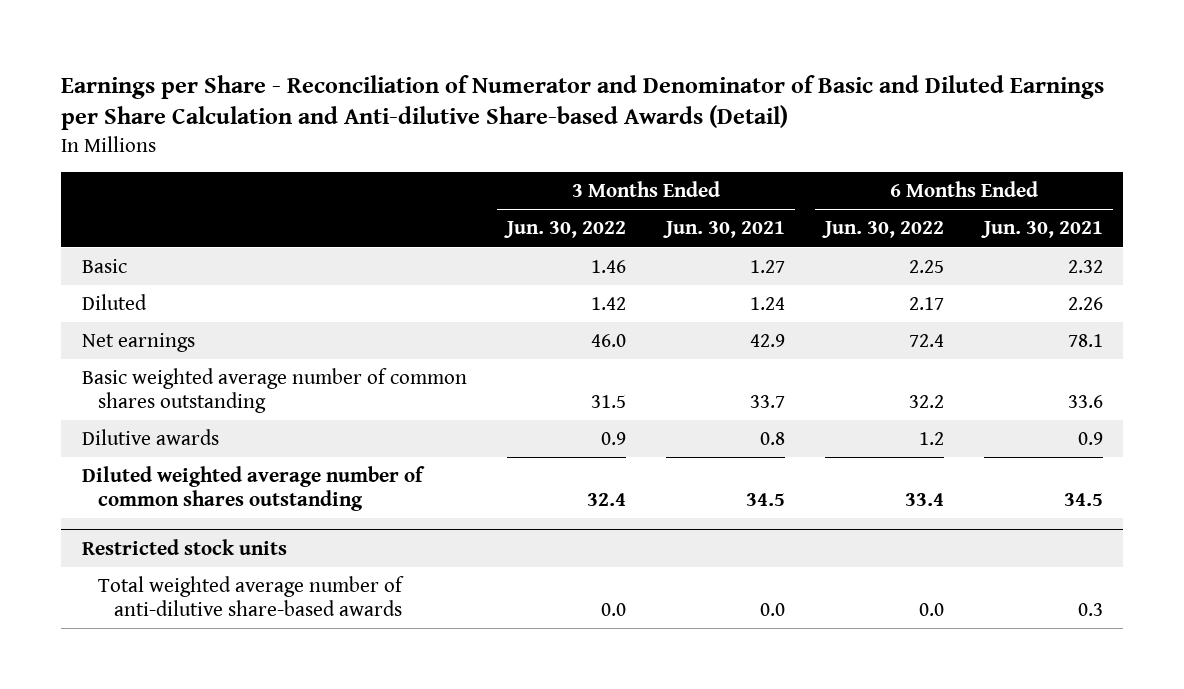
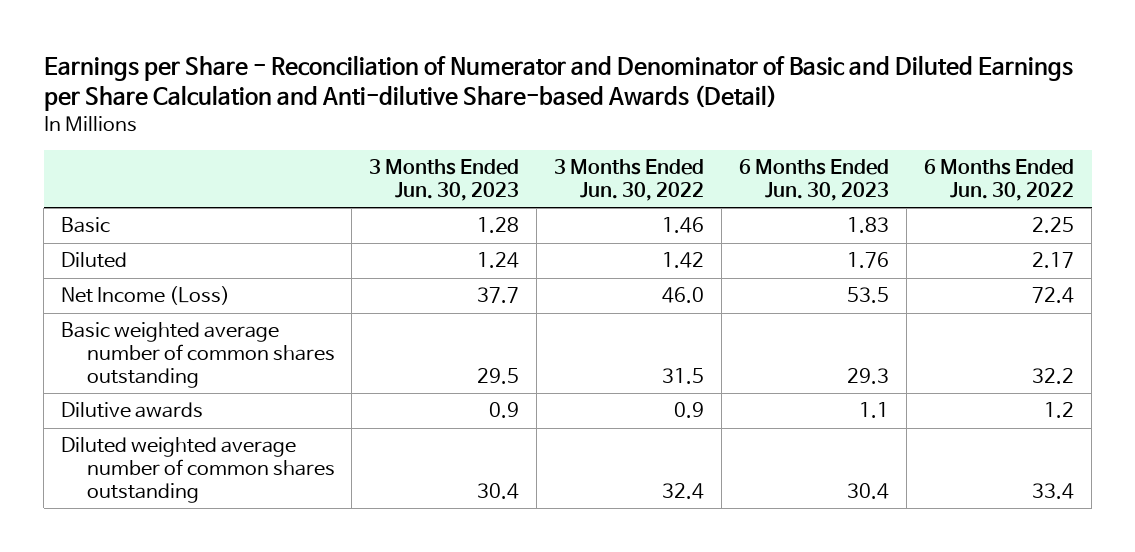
- | 3 Months Ended Jun. 30, 2022 | 3 Months Ended Jun. 30, 2021 | 6 Months Ended Jun. 30, 2022 | 6 Months Ended Jun. 30, 2021
+ | 3 Months Ended Jun. 30, 2023 | 3 Months Ended Jun. 30, 2022 | 6 Months Ended Jun. 30, 2023 | 6 Months Ended Jun. 30, 2022
- Net earnings | 46.0 | 42.9 | 72.4 | 78.1
+ Net Income (Loss) | 37.7 | 46.0 | 53.5 | 72.4
- Restricted stock units
- Total weighted average number of anti-dilutive share-based awards | 0.0 | 0.0 | 0.0 | 0.3

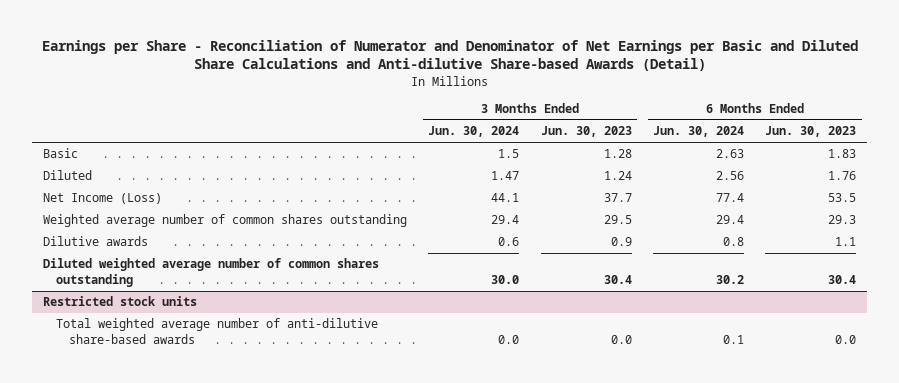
- Earnings per Share - Reconciliation of Numerator and Denominator of Basic and Diluted Earnings per Share Calculation and Anti-dilutive Share-based Awards (Detail)
+ Earnings per Share - Reconciliation of Numerator and Denominator of Net Earnings per Basic and Diluted Share Calculations and Anti-dilutive Share-based Awards (Detail)
- | 3 Months Ended Jun. 30, 2023 | 3 Months Ended Jun. 30, 2022 | 6 Months Ended Jun. 30, 2023 | 6 Months Ended Jun. 30, 2022
+ | 3 Months Ended Jun. 30, 2024 | 3 Months Ended Jun. 30, 2023 | 6 Months Ended Jun. 30, 2024 | 6 Months Ended Jun. 30, 2023
- Basic weighted average number of common shares outstanding | 29.5 | 31.5 | 29.3 | 32.2
+ Weighted average number of common shares outstanding | 29.4 | 29.5 | 29.4 | 29.3
+ Restricted stock units
+ Total weighted average number of anti-dilutive share-based awards | 0.0 | 0.0 | 0.1 | 0.0

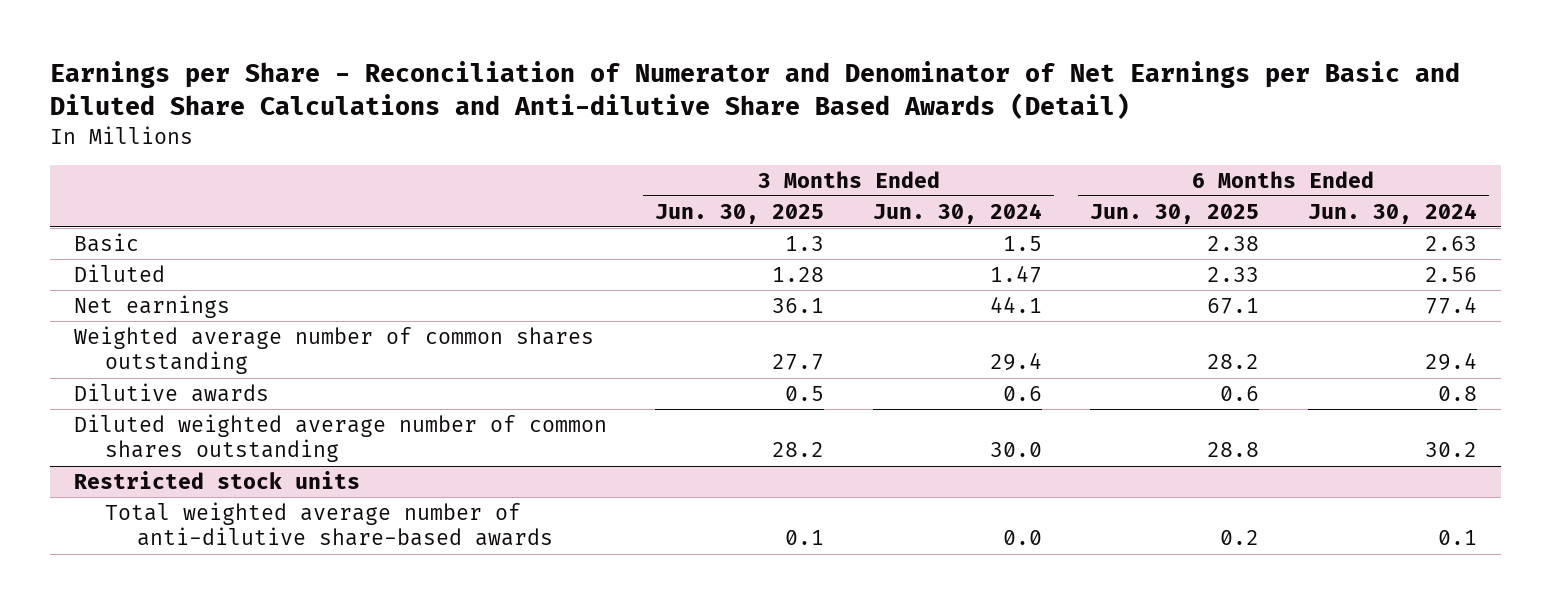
- Earnings per Share - Reconciliation of Numerator and Denominator of Net Earnings per Basic and Diluted Share Calculations and Anti-dilutive Share-based Awards (Detail)
+ Earnings per Share - Reconciliation of Numerator and Denominator of Net Earnings per Basic and Diluted Share Calculations and Anti-dilutive Share Based Awards (Detail)
- | 3 Months Ended Jun. 30, 2024 | 3 Months Ended Jun. 30, 2023 | 6 Months Ended Jun. 30, 2024 | 6 Months Ended Jun. 30, 2023
+ | 3 Months Ended Jun. 30, 2025 | 3 Months Ended Jun. 30, 2024 | 6 Months Ended Jun. 30, 2025 | 6 Months Ended Jun. 30, 2024
- Net Income (Loss) | 44.1 | 37.7 | 77.4 | 53.5
+ Net earnings | 36.1 | 44.1 | 67.1 | 77.4

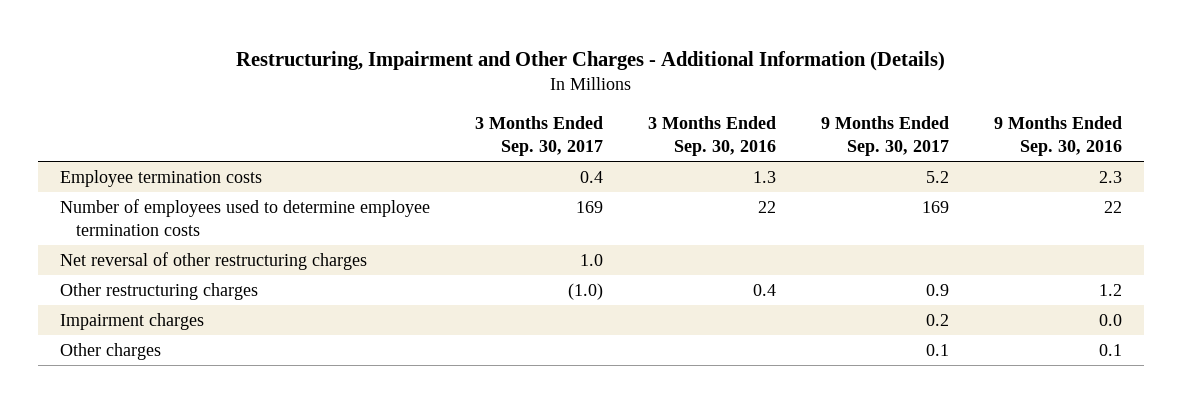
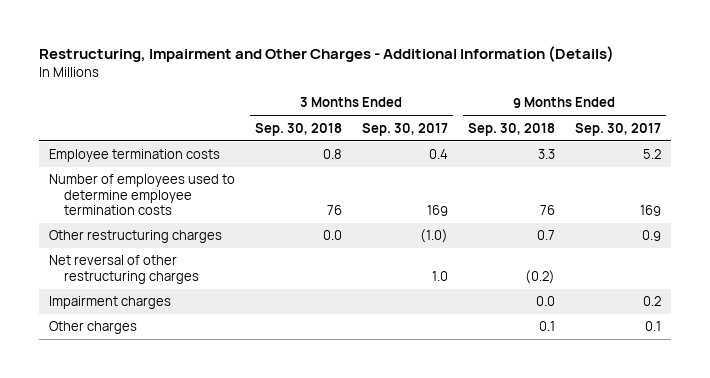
- | 3 Months Ended Sep. 30, 2017 | 3 Months Ended Sep. 30, 2016 | 9 Months Ended Sep. 30, 2017 | 9 Months Ended Sep. 30, 2016
+ | 3 Months Ended Sep. 30, 2018 | 3 Months Ended Sep. 30, 2017 | 9 Months Ended Sep. 30, 2018 | 9 Months Ended Sep. 30, 2017
moved down: Net reversal of other restructuring charges | | 1.0 | (0.2) |

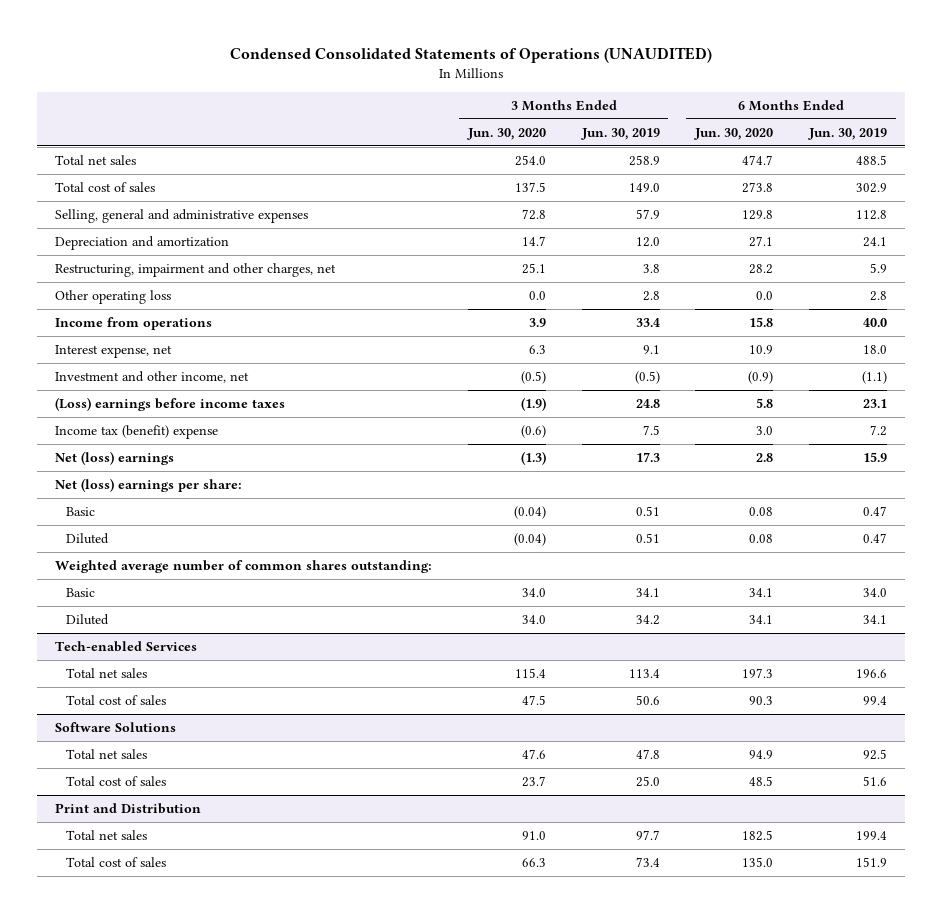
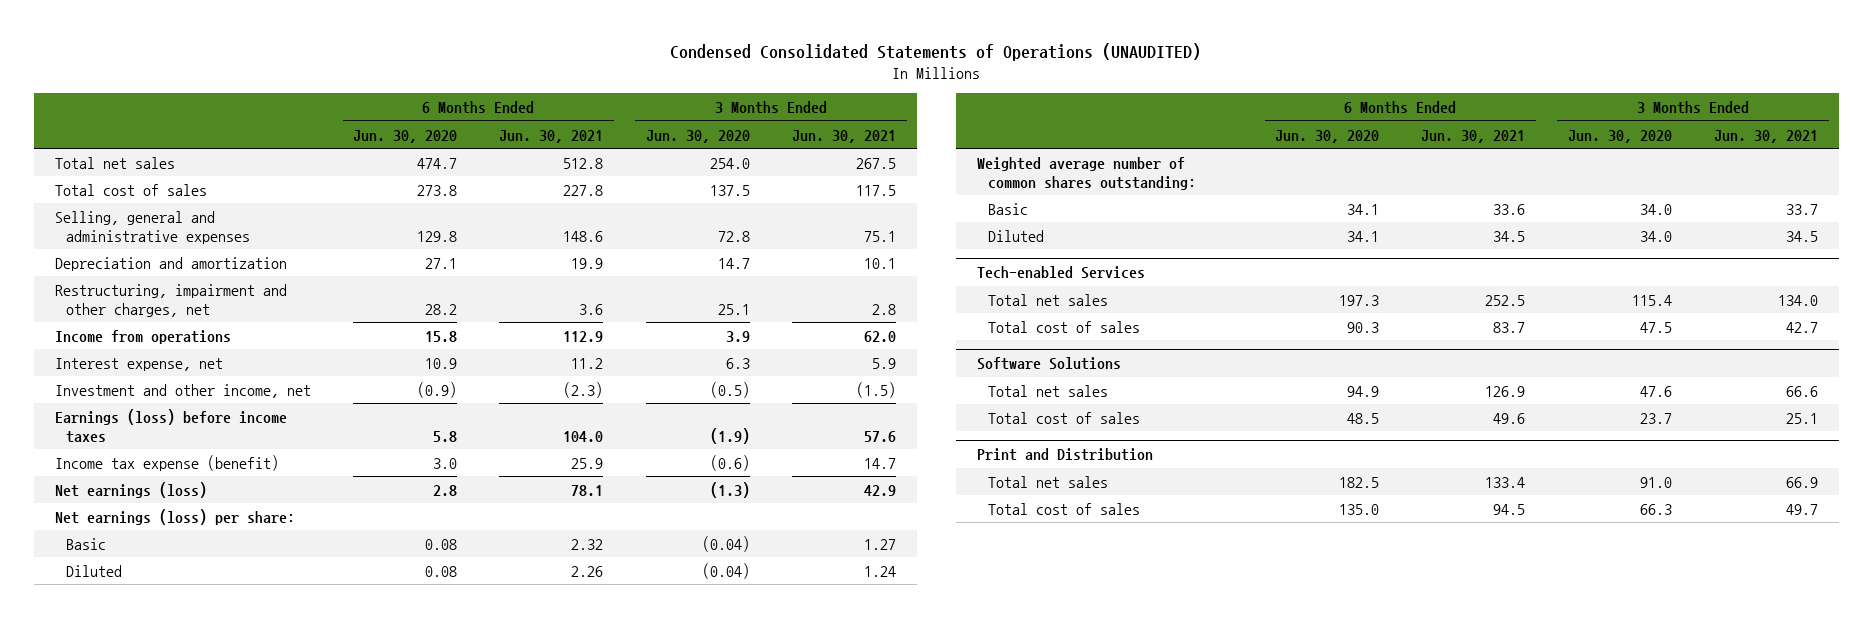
- | 3 Months Ended Jun. 30, 2020 | 3 Months Ended Jun. 30, 2019 | 6 Months Ended Jun. 30, 2020 | 6 Months Ended Jun. 30, 2019
+ | 6 Months Ended Jun. 30, 2020 | 6 Months Ended Jun. 30, 2021 | 3 Months Ended Jun. 30, 2020 | 3 Months Ended Jun. 30, 2021
- Other operating loss | 0.0 | 2.8 | 0.0 | 2.8
- (Loss) earnings before income taxes | (1.9) | 24.8 | 5.8 | 23.1
- Income tax (benefit) expense | (0.6) | 7.5 | 3.0 | 7.2
- Net (loss) earnings | (1.3) | 17.3 | 2.8 | 15.9
- Net (loss) earnings per share:
+ Earnings (loss) before income taxes | 5.8 | 104.0 | (1.9) | 57.6
+ Income tax expense (benefit) | 3.0 | 25.9 | (0.6) | 14.7
+ Net earnings (loss) | 2.8 | 78.1 | (1.3) | 42.9
+ Net earnings (loss) per share:

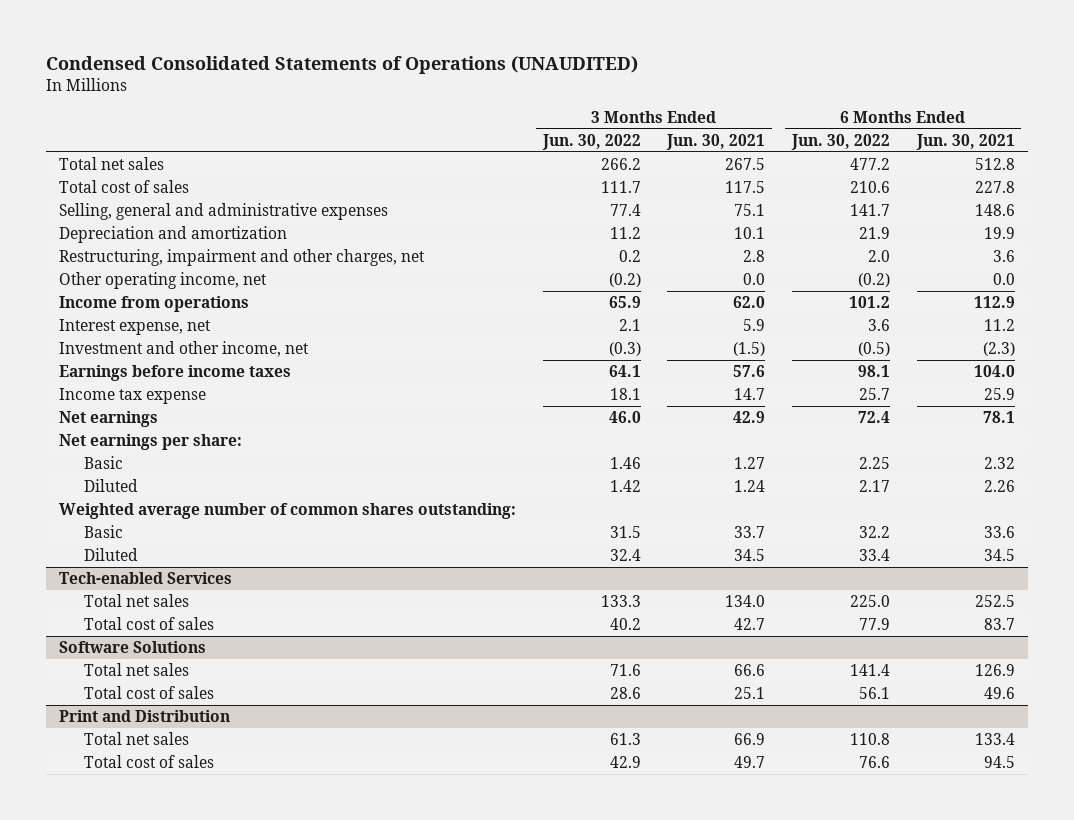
- | 6 Months Ended Jun. 30, 2020 | 6 Months Ended Jun. 30, 2021 | 3 Months Ended Jun. 30, 2020 | 3 Months Ended Jun. 30, 2021
+ | 3 Months Ended Jun. 30, 2022 | 3 Months Ended Jun. 30, 2021 | 6 Months Ended Jun. 30, 2022 | 6 Months Ended Jun. 30, 2021
+ Other operating income, net | (0.2) | 0.0 | (0.2) | 0.0
- Earnings (loss) before income taxes | 5.8 | 104.0 | (1.9) | 57.6
- Income tax expense (benefit) | 3.0 | 25.9 | (0.6) | 14.7
- Net earnings (loss) | 2.8 | 78.1 | (1.3) | 42.9
- Net earnings (loss) per share:
+ Earnings before income taxes | 64.1 | 57.6 | 98.1 | 104.0
+ Income tax expense | 18.1 | 14.7 | 25.7 | 25.9
+ Net earnings | 46.0 | 42.9 | 72.4 | 78.1
+ Net earnings per share:

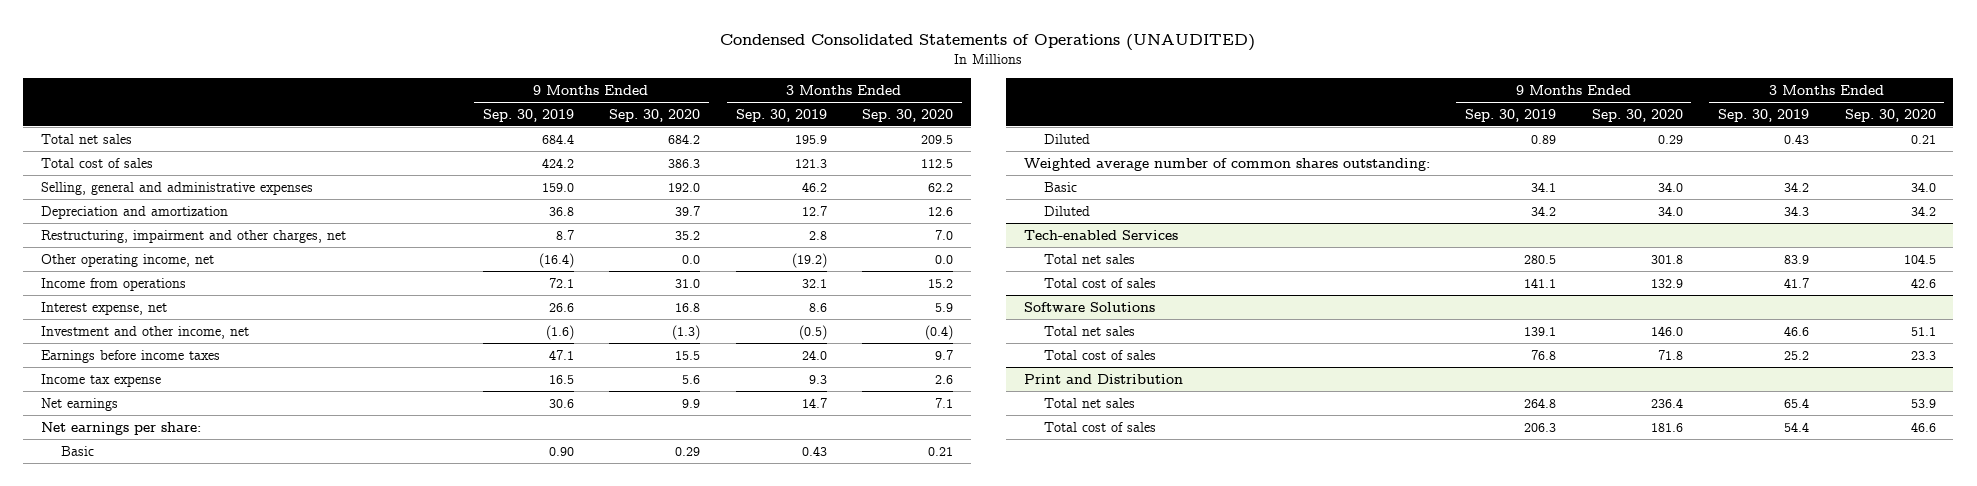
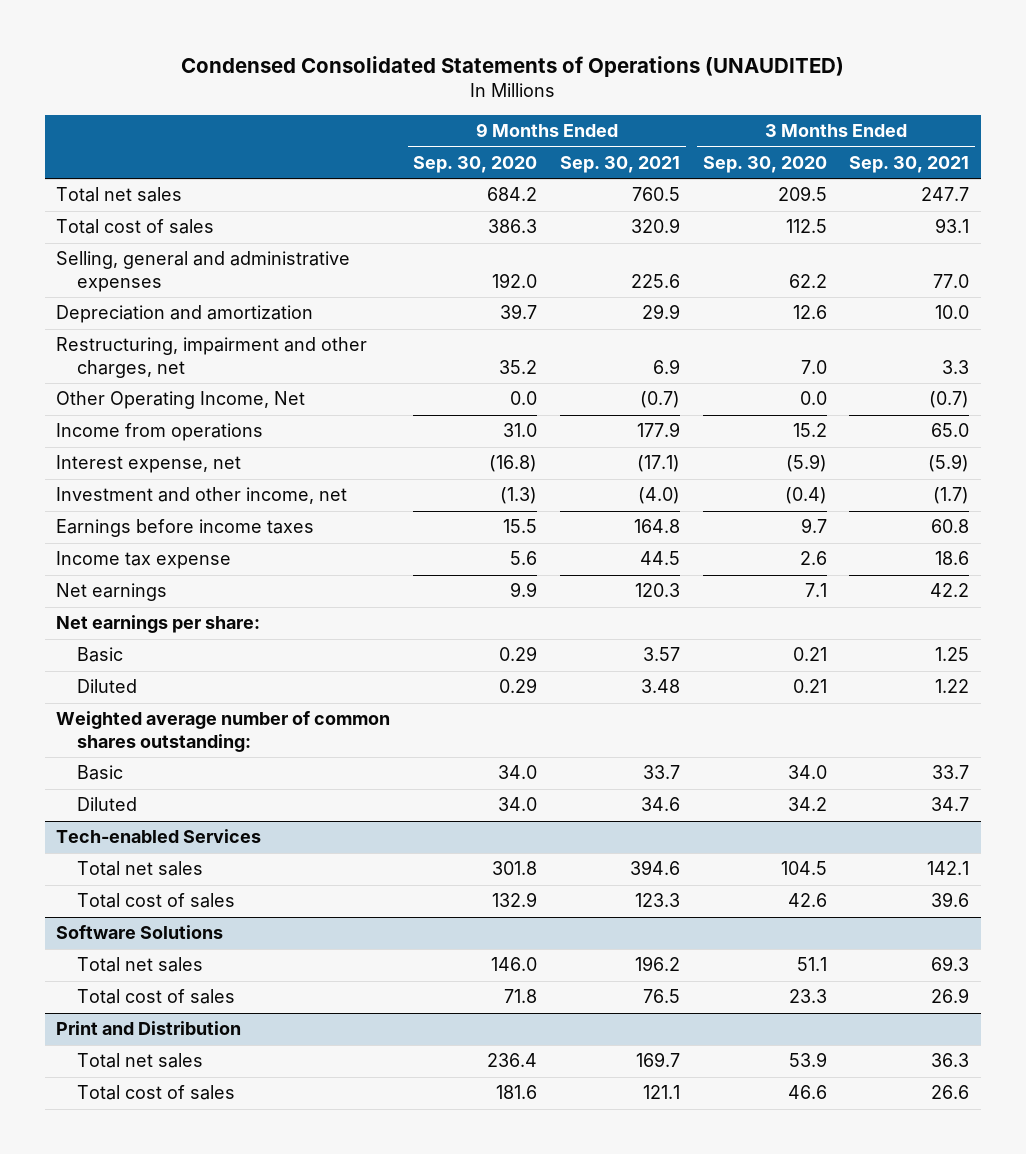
- | 9 Months Ended Sep. 30, 2019 | 9 Months Ended Sep. 30, 2020 | 3 Months Ended Sep. 30, 2019 | 3 Months Ended Sep. 30, 2020
+ | 9 Months Ended Sep. 30, 2020 | 9 Months Ended Sep. 30, 2021 | 3 Months Ended Sep. 30, 2020 | 3 Months Ended Sep. 30, 2021
- Other operating income, net | (16.4) | 0.0 | (19.2) | 0.0
+ Other Operating Income, Net | 0.0 | (0.7) | 0.0 | (0.7)
- Interest expense, net | 26.6 | 16.8 | 8.6 | 5.9
+ Interest expense, net | (16.8) | (17.1) | (5.9) | (5.9)

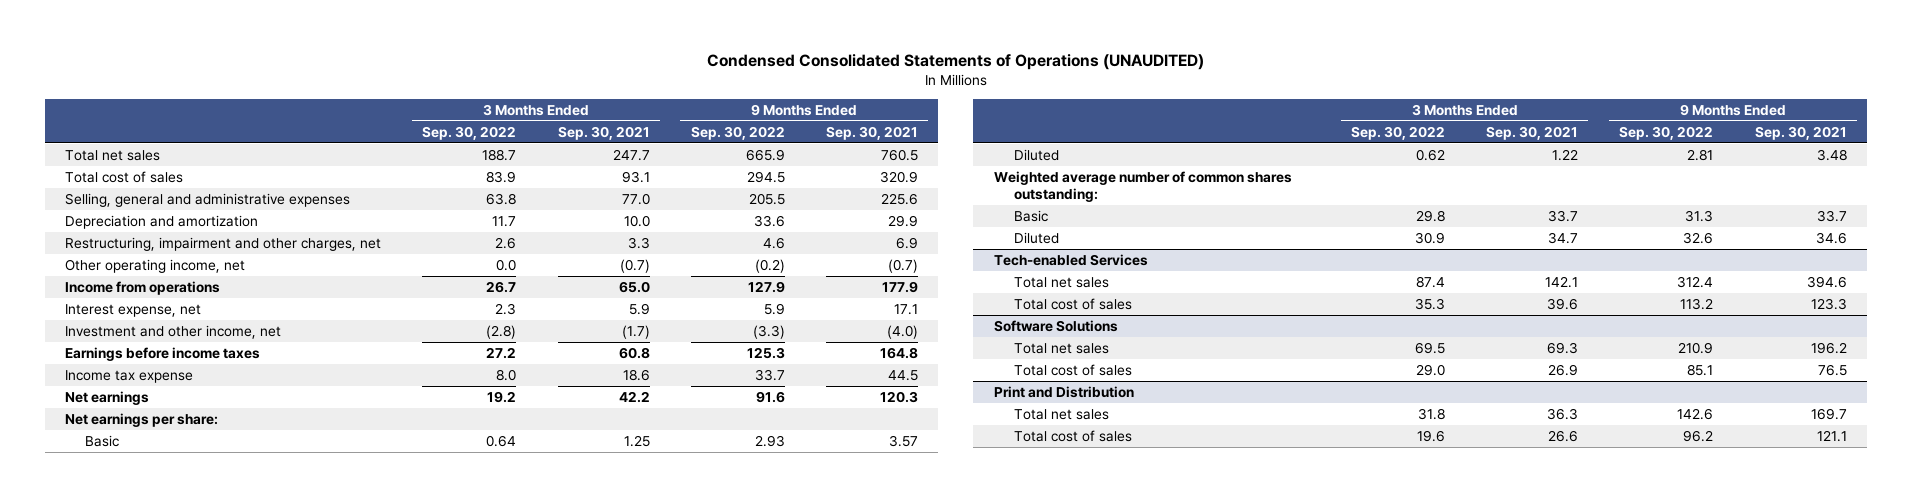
- | 9 Months Ended Sep. 30, 2020 | 9 Months Ended Sep. 30, 2021 | 3 Months Ended Sep. 30, 2020 | 3 Months Ended Sep. 30, 2021
+ | 3 Months Ended Sep. 30, 2022 | 3 Months Ended Sep. 30, 2021 | 9 Months Ended Sep. 30, 2022 | 9 Months Ended Sep. 30, 2021
- Other Operating Income, Net | 0.0 | (0.7) | 0.0 | (0.7)
+ Other operating income, net | 0.0 | (0.7) | (0.2) | (0.7)
- Interest expense, net | (16.8) | (17.1) | (5.9) | (5.9)
+ Interest expense, net | 2.3 | 5.9 | 5.9 | 17.1

